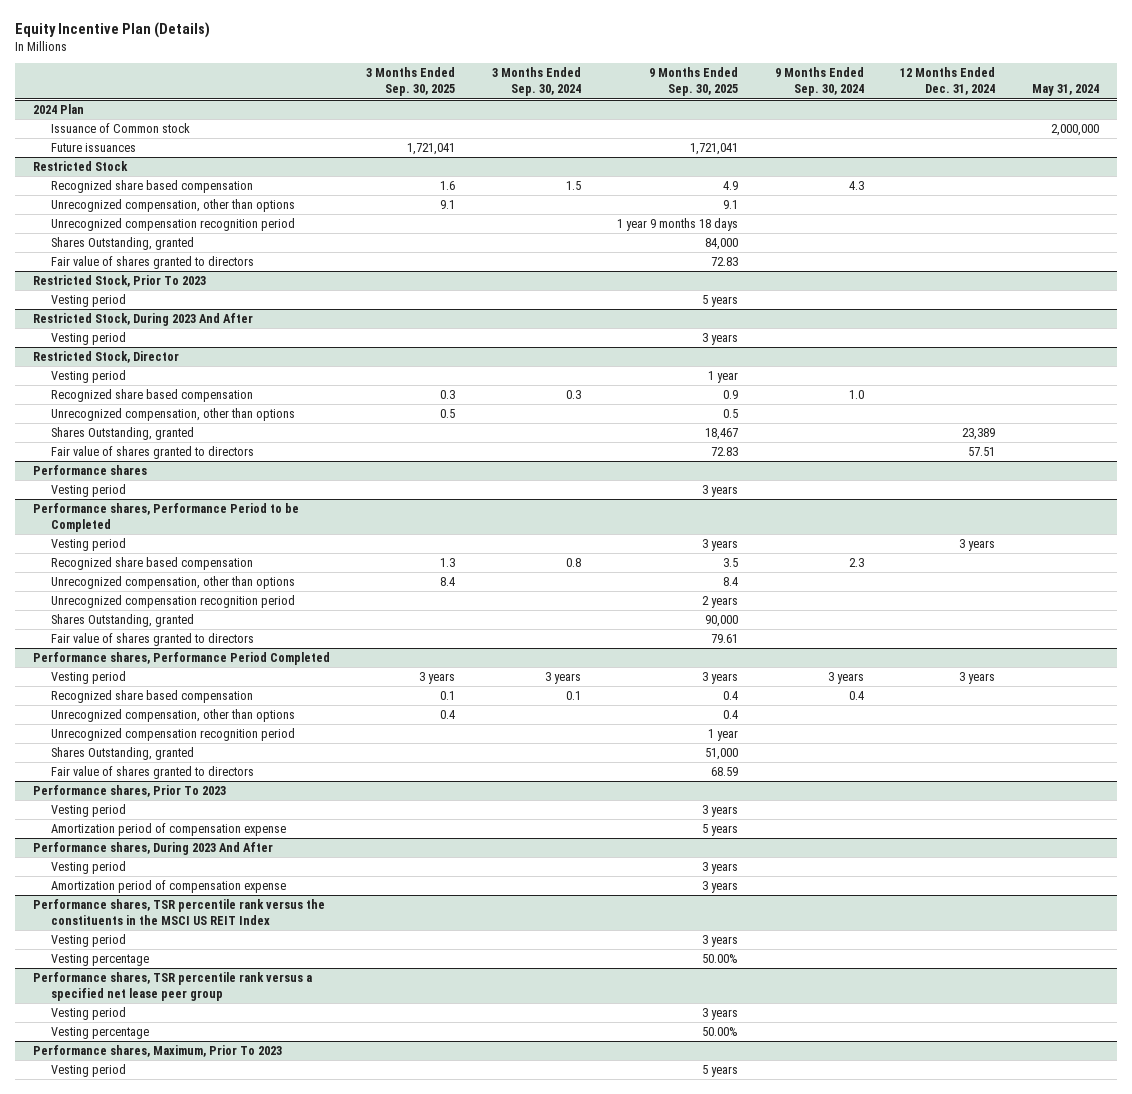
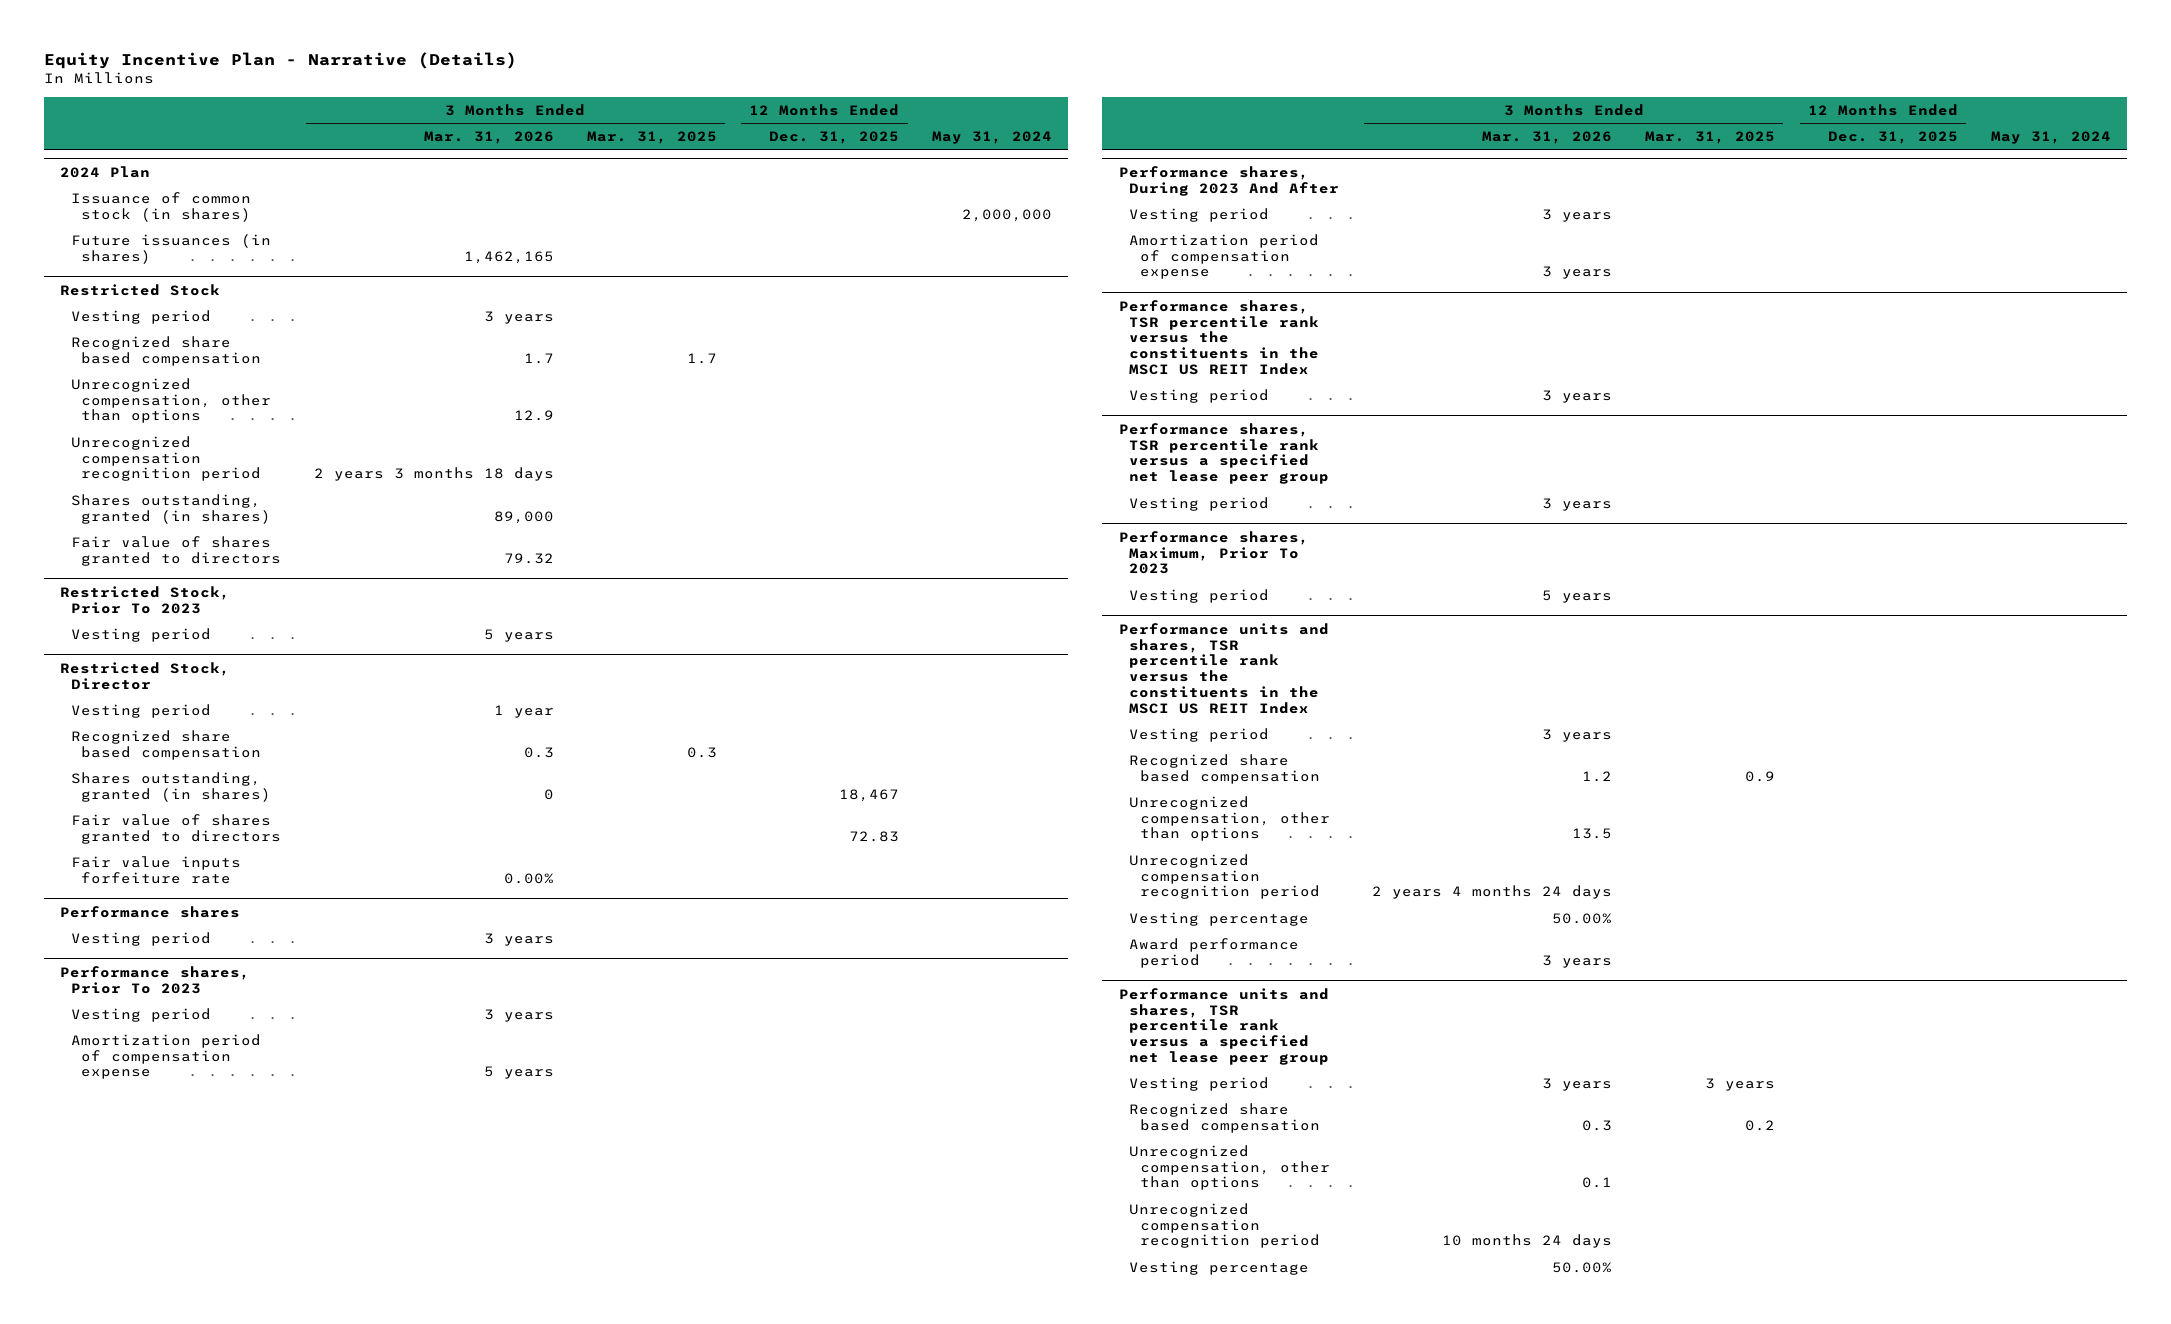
- Equity Incentive Plan (Details)
+ Equity Incentive Plan - Narrative (Details)
- | 3 Months Ended Sep. 30, 2025 | 3 Months Ended Sep. 30, 2024 | 9 Months Ended Sep. 30, 2025 | 9 Months Ended Sep. 30, 2024 | 12 Months Ended Dec. 31, 2024 | May 31, 2024
+ | 3 Months Ended Mar. 31, 2026 | 3 Months Ended Mar. 31, 2025 | 12 Months Ended Dec. 31, 2025 | May 31, 2024
@ 2024 Plan
- Issuance of Common stock | | | | | | 2,000,000
- Future issuances | 1,721,041 | | 1,721,041 | | |
+ Issuance of common stock (in shares) | | | | 2,000,000
+ Future issuances (in shares) | 1,462,165 | | |
@ Restricted Stock
+ Vesting period | 3 years | | |
- Shares Outstanding, granted | | | 84,000 | | |
+ Shares outstanding, granted (in shares) | 89,000 | | |
- Restricted Stock, During 2023 And After
- Vesting period | | | 3 years | | |
@ Restricted Stock, Director
- Unrecognized compensation, other than options | 0.5 | | 0.5 | | |
- Shares Outstanding, granted | | | 18,467 | | 23,389 |
+ Shares outstanding, granted (in shares) | 0 | | 18,467 |
+ Fair value inputs forfeiture rate | 0.00% | | |
- Performance shares, Performance Period to be Completed
- Vesting period | | | 3 years | | 3 years |
- Recognized share based compensation | 1.3 | 0.8 | 3.5 | 2.3 | |
- Unrecognized compensation, other than options | 8.4 | | 8.4 | | |
- Unrecognized compensation recognition period | | | 2 years | | |
- Shares Outstanding, granted | | | 90,000 | | |
- Fair value of shares granted to directors | | | 79.61 | | |
- Performance shares, Performance Period Completed
- Vesting period | 3 years | 3 years | 3 years | 3 years | 3 years |
- Recognized share based compensation | 0.1 | 0.1 | 0.4 | 0.4 | |
- Unrecognized compensation, other than options | 0.4 | | 0.4 | | |
- Unrecognized compensation recognition period | | | 1 year | | |
- Shares Outstanding, granted | | | 51,000 | | |
- Fair value of shares granted to directors | | | 68.59 | | |
@ Performance shares, TSR percentile rank versus the constituents in the MSCI US REIT Index
- Vesting percentage | | | 50.00% | | |
@ Performance shares, TSR percentile rank versus a specified net lease peer group
- Vesting percentage | | | 50.00% | | |
+ Performance units and shares, TSR percentile rank versus the constituents in the MSCI US REIT Index
+ Vesting period | 3 years | | |
+ Recognized share based compensation | 1.2 | 0.9 | |
+ Unrecognized compensation, other than options | 13.5 | | |
+ Unrecognized compensation recognition period | 2 years 4 months 24 days | | |
+ Vesting percentage | 50.00% | | |
+ Award performance period | 3 years | | |
+ Performance units and shares, TSR percentile rank versus a specified net lease peer group
+ Vesting period | 3 years | 3 years | |
+ Recognized share based compensation | 0.3 | 0.2 | |
+ Unrecognized compensation, other than options | 0.1 | | |
+ Unrecognized compensation recognition period | 10 months 24 days | | |
+ Vesting percentage | 50.00% | | |

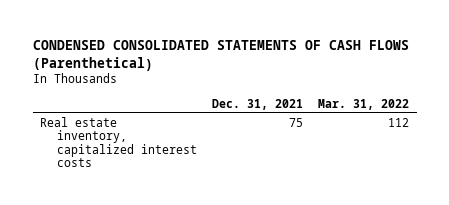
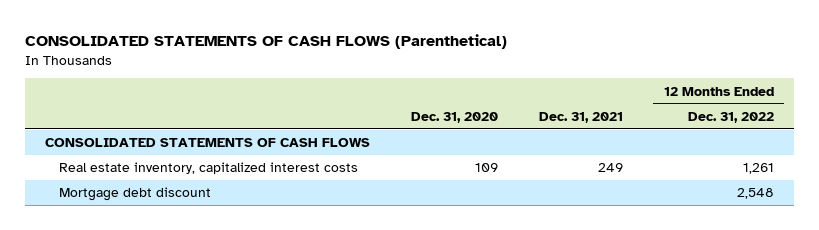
- CONDENSED CONSOLIDATED STATEMENTS OF CASH FLOWS (Parenthetical)
+ CONSOLIDATED STATEMENTS OF CASH FLOWS (Parenthetical)
- | Dec. 31, 2021 | Mar. 31, 2022
+ | Dec. 31, 2020 | Dec. 31, 2021 | 12 Months Ended Dec. 31, 2022
- Real estate inventory, capitalized interest costs | 75 | 112
+ CONSOLIDATED STATEMENTS OF CASH FLOWS
+ Real estate inventory, capitalized interest costs | 109 | 249 | 1,261
+ Mortgage debt discount | | | 2,548

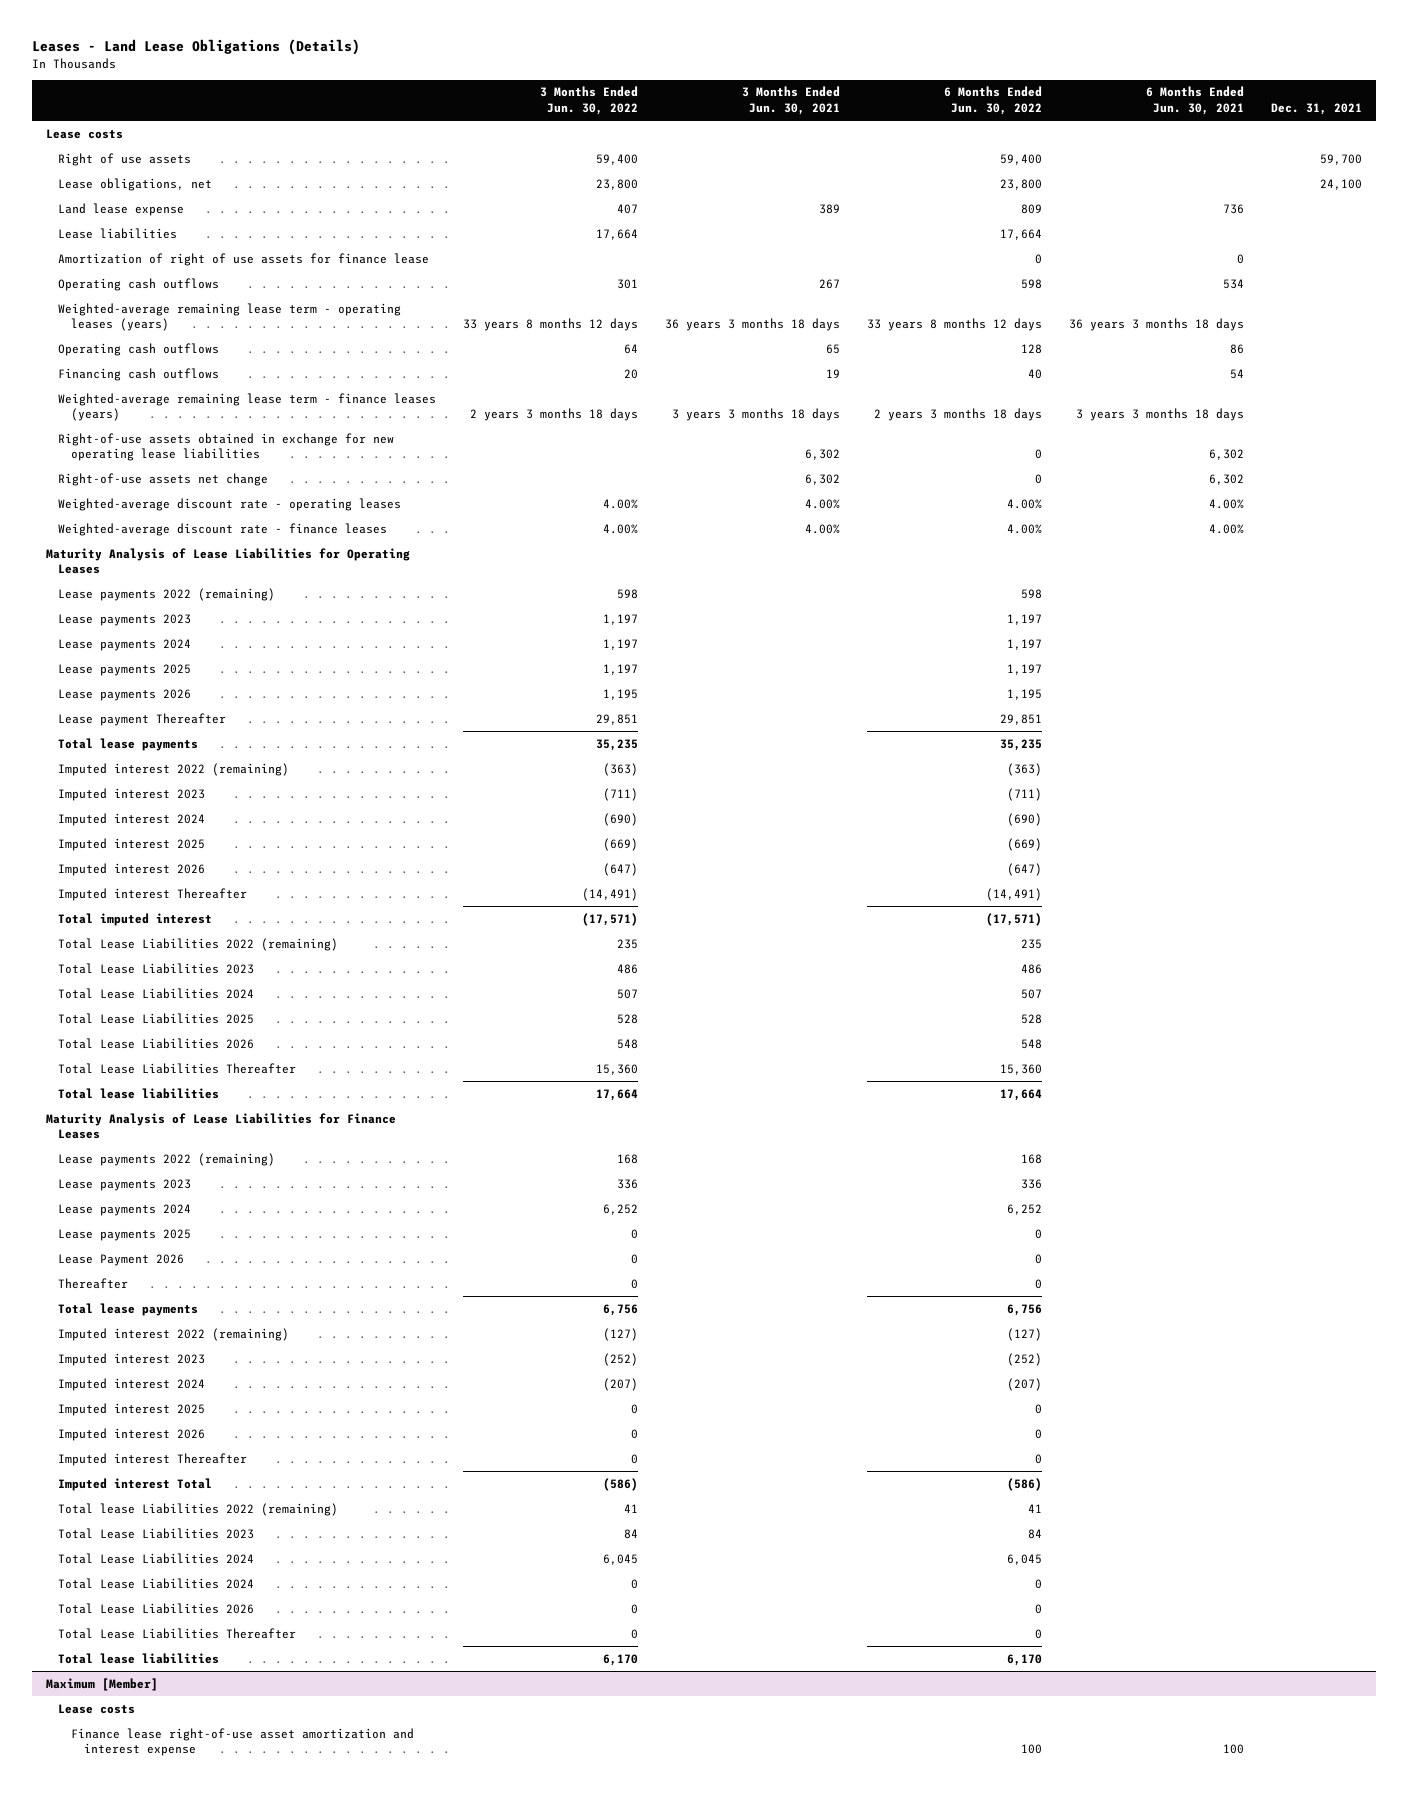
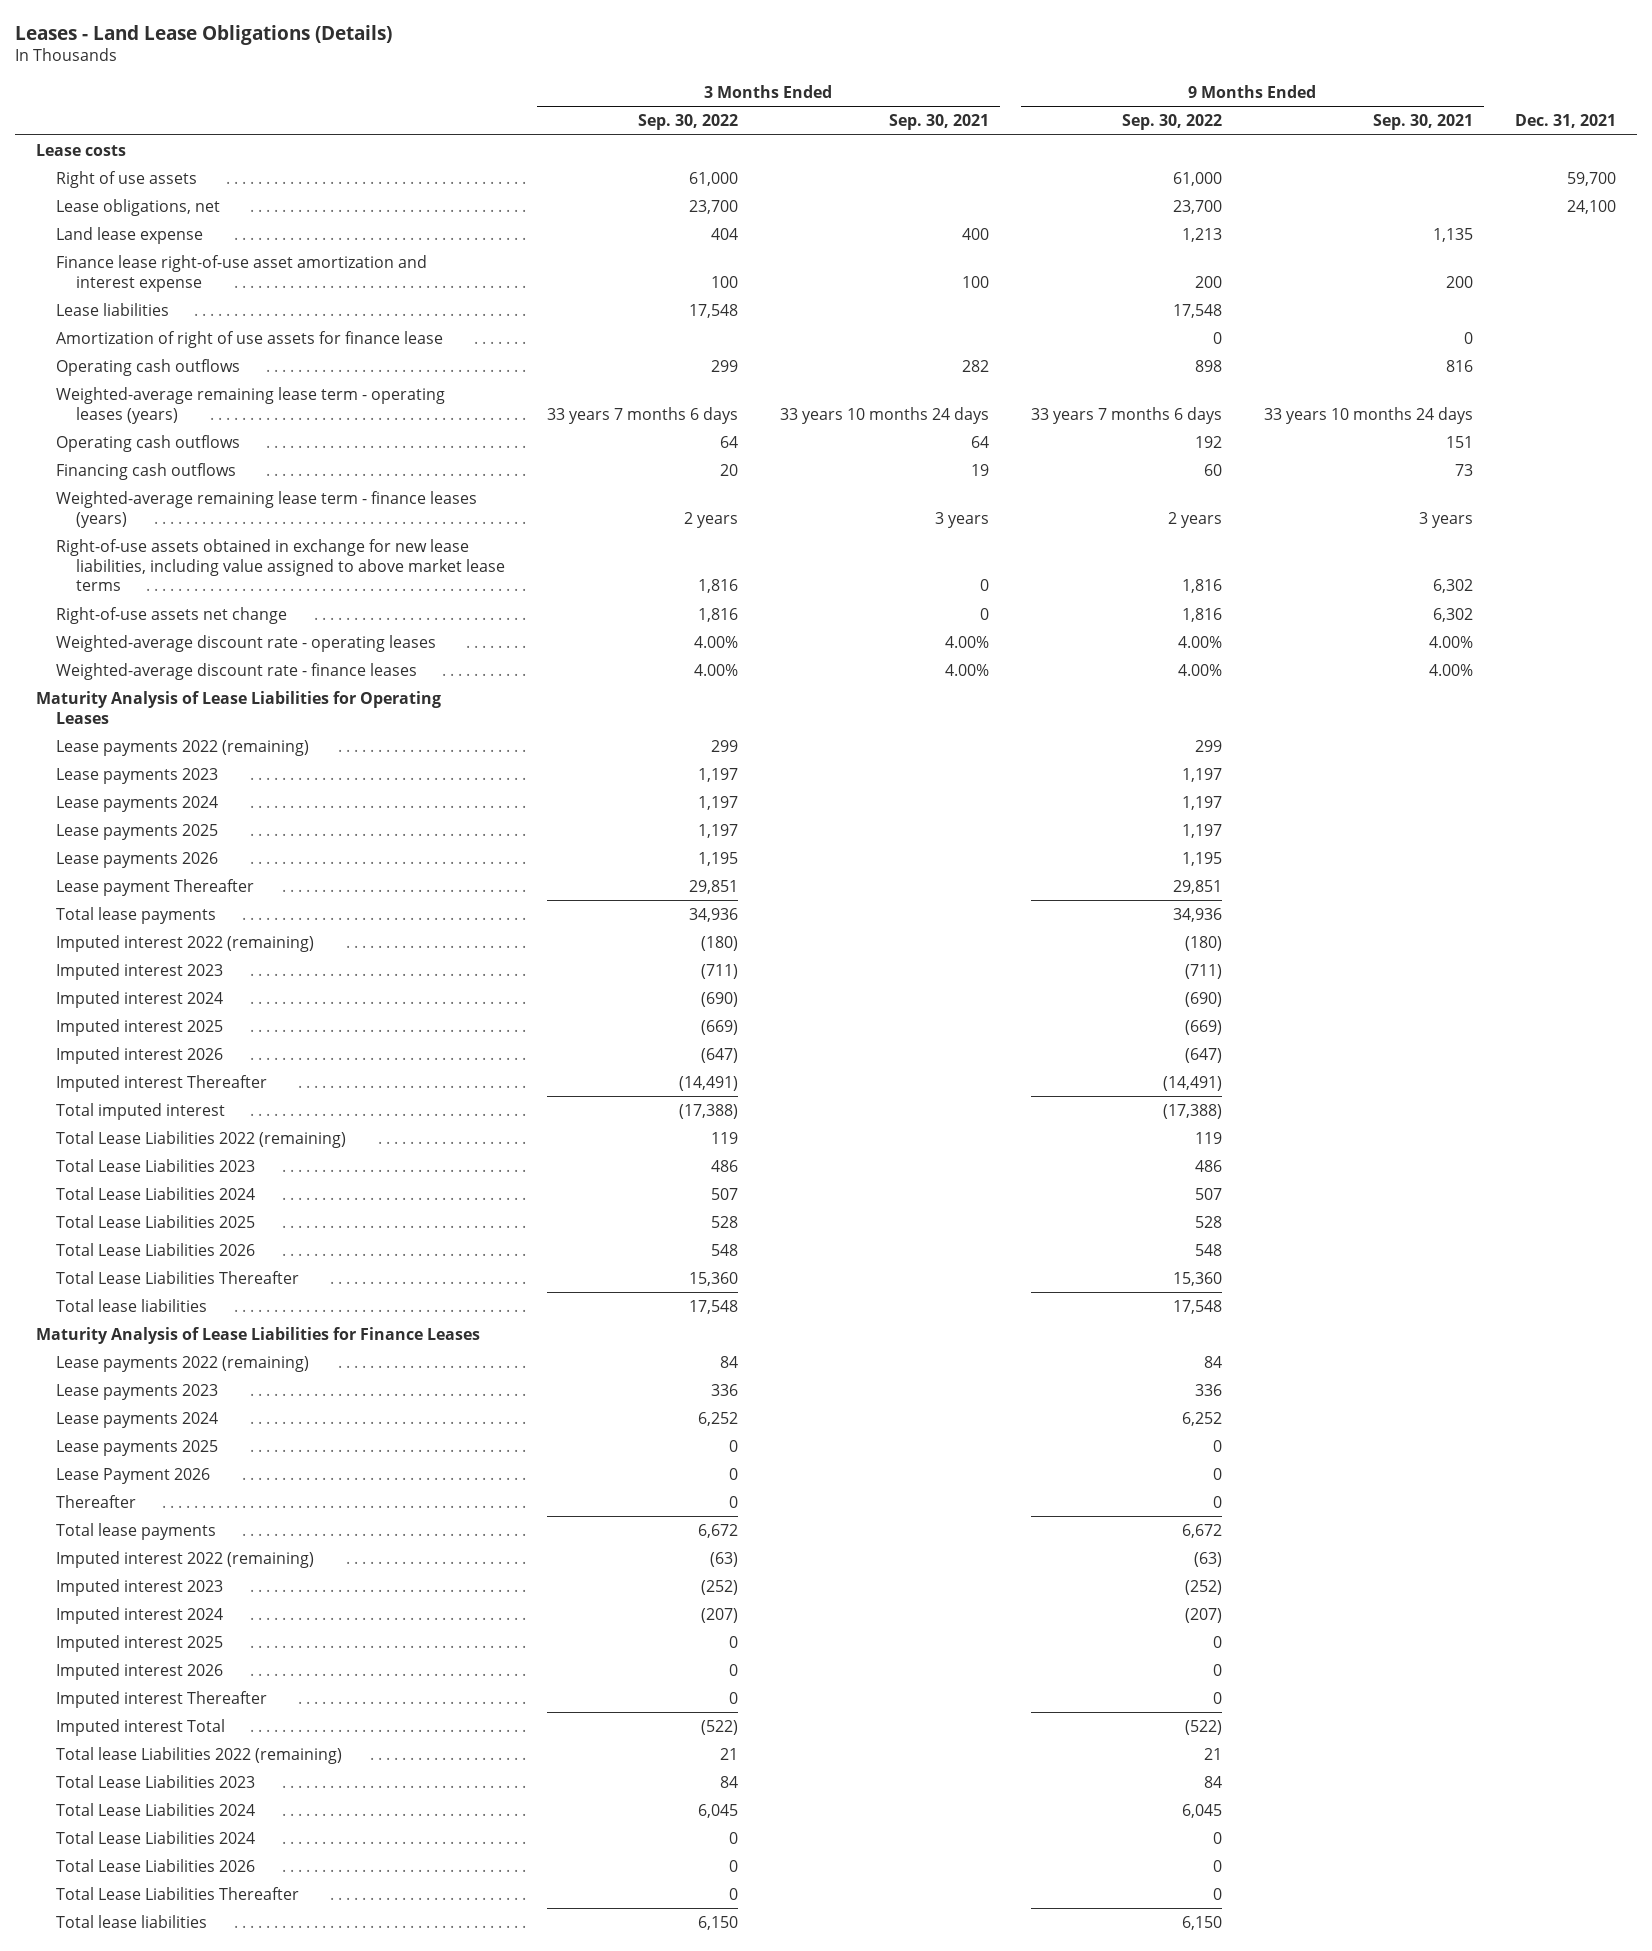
- | 3 Months Ended Jun. 30, 2022 | 3 Months Ended Jun. 30, 2021 | 6 Months Ended Jun. 30, 2022 | 6 Months Ended Jun. 30, 2021 | Dec. 31, 2021
+ | 3 Months Ended Sep. 30, 2022 | 3 Months Ended Sep. 30, 2021 | 9 Months Ended Sep. 30, 2022 | 9 Months Ended Sep. 30, 2021 | Dec. 31, 2021
+ Finance lease right-of-use asset amortization and interest expense | 100 | 100 | 200 | 200 |
- Right-of-use assets obtained in exchange for new operating lease liabilities | | 6,302 | 0 | 6,302 |
+ Right-of-use assets obtained in exchange for new lease liabilities, including value assigned to above market lease terms | 1,816 | 0 | 1,816 | 6,302 |
- Maximum [Member]
- Lease costs
- Finance lease right-of-use asset amortization and interest expense | | | 100 | 100 |

